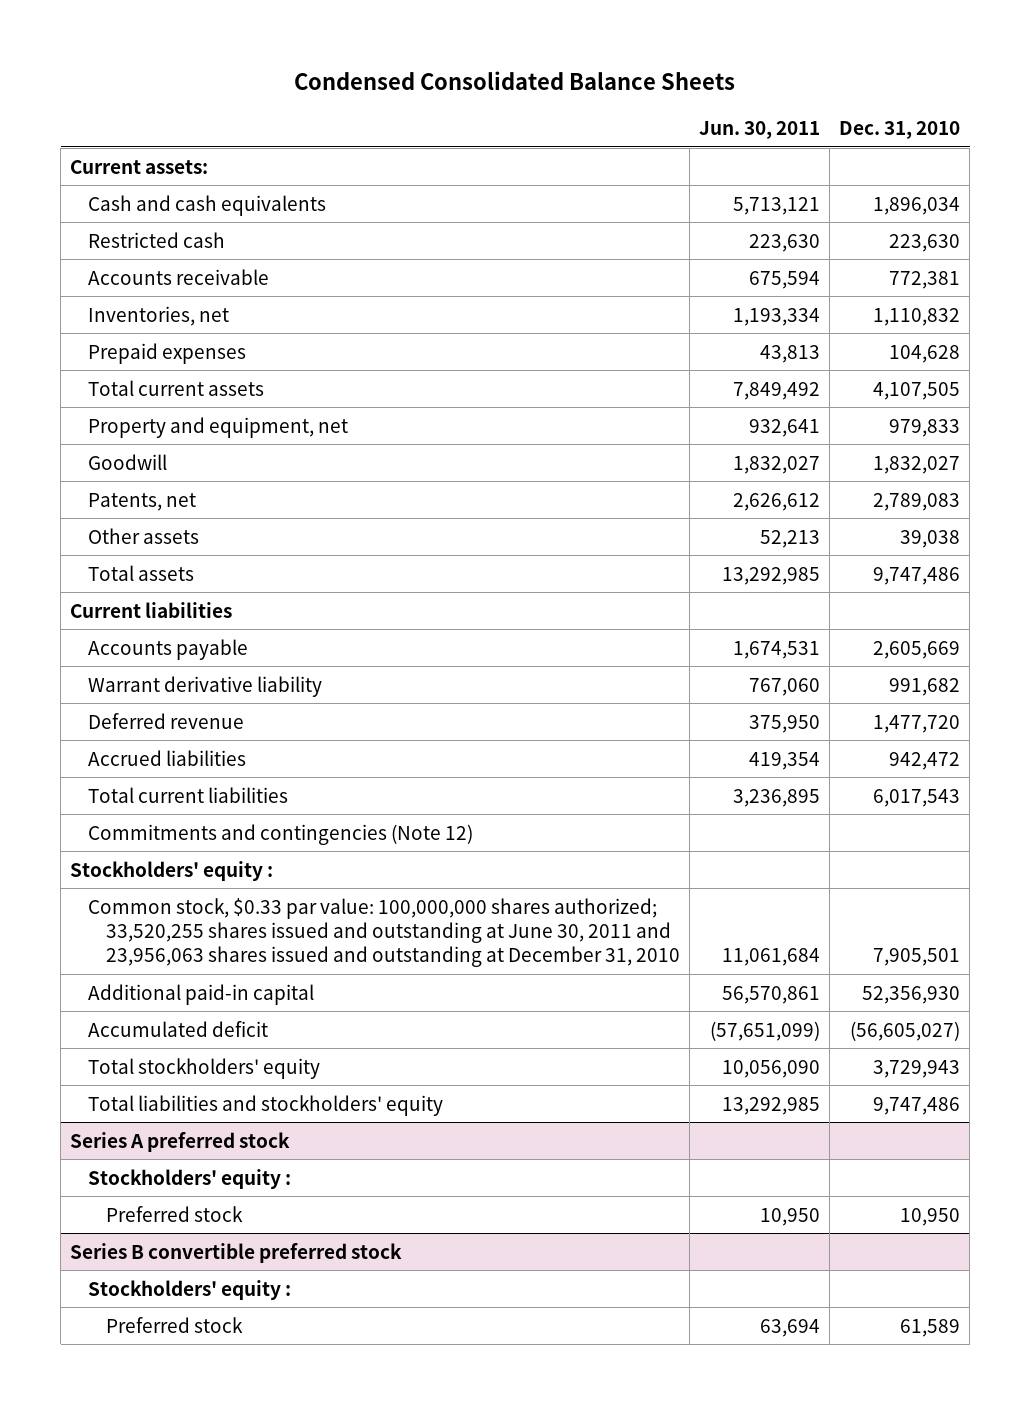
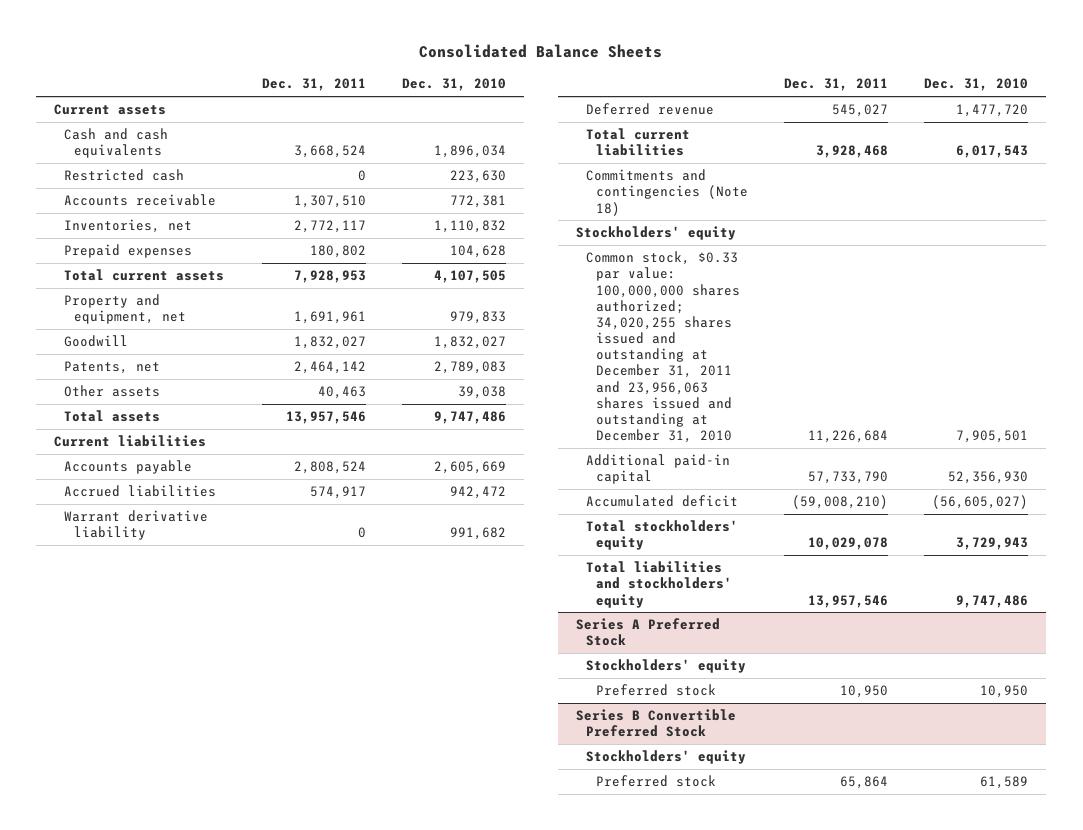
- Condensed Consolidated Balance Sheets
+ Consolidated Balance Sheets
- | Jun. 30, 2011 | Dec. 31, 2010
+ | Dec. 31, 2011 | Dec. 31, 2010
- Current assets:
+ Current assets
moved up: Accrued liabilities | 574,917 | 942,472
- Commitments and contingencies (Note 12)
- Stockholders' equity :
- Common stock, $0.33 par value: 100,000,000 shares authorized; 33,520,255 shares issued and outstanding at June 30, 2011 and 23,956,063 shares issued and outstanding at December 31, 2010 | 11,061,684 | 7,905,501
+ Commitments and contingencies (Note 18)
+ Stockholders' equity
+ Common stock, $0.33 par value: 100,000,000 shares authorized; 34,020,255 shares issued and outstanding at December 31, 2011 and 23,956,063 shares issued and outstanding at December 31, 2010 | 11,226,684 | 7,905,501
- Series A preferred stock
- Stockholders' equity :
+ Series A Preferred Stock
+ Stockholders' equity
- Series B convertible preferred stock
- Stockholders' equity :
+ Series B Convertible Preferred Stock
+ Stockholders' equity

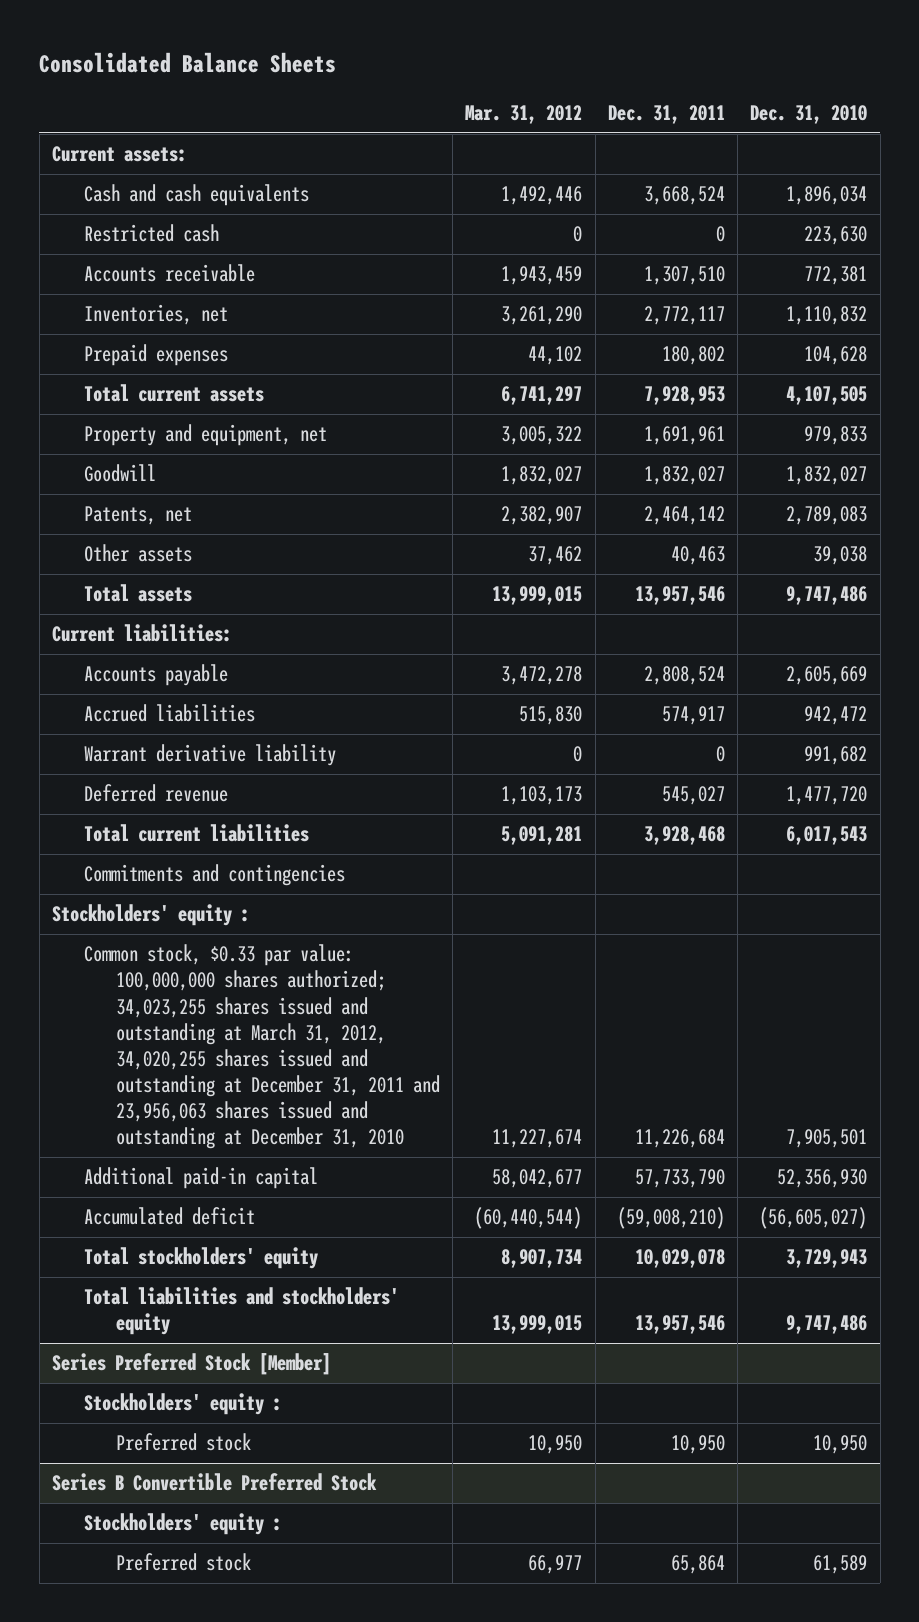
- | Dec. 31, 2011 | Dec. 31, 2010
+ | Mar. 31, 2012 | Dec. 31, 2011 | Dec. 31, 2010
- Current assets
+ Current assets:
- Current liabilities
+ Current liabilities:
- Commitments and contingencies (Note 18)
- Stockholders' equity
- Common stock, $0.33 par value: 100,000,000 shares authorized; 34,020,255 shares issued and outstanding at December 31, 2011 and 23,956,063 shares issued and outstanding at December 31, 2010 | 11,226,684 | 7,905,501
+ Commitments and contingencies
+ Stockholders' equity :
+ Common stock, $0.33 par value: 100,000,000 shares authorized; 34,023,255 shares issued and outstanding at March 31, 2012, 34,020,255 shares issued and outstanding at December 31, 2011 and 23,956,063 shares issued and outstanding at December 31, 2010 | 11,227,674 | 11,226,684 | 7,905,501
- Series A Preferred Stock
- Stockholders' equity
+ Series Preferred Stock [Member]
+ Stockholders' equity :
@ Series B Convertible Preferred Stock
- Stockholders' equity
+ Stockholders' equity :

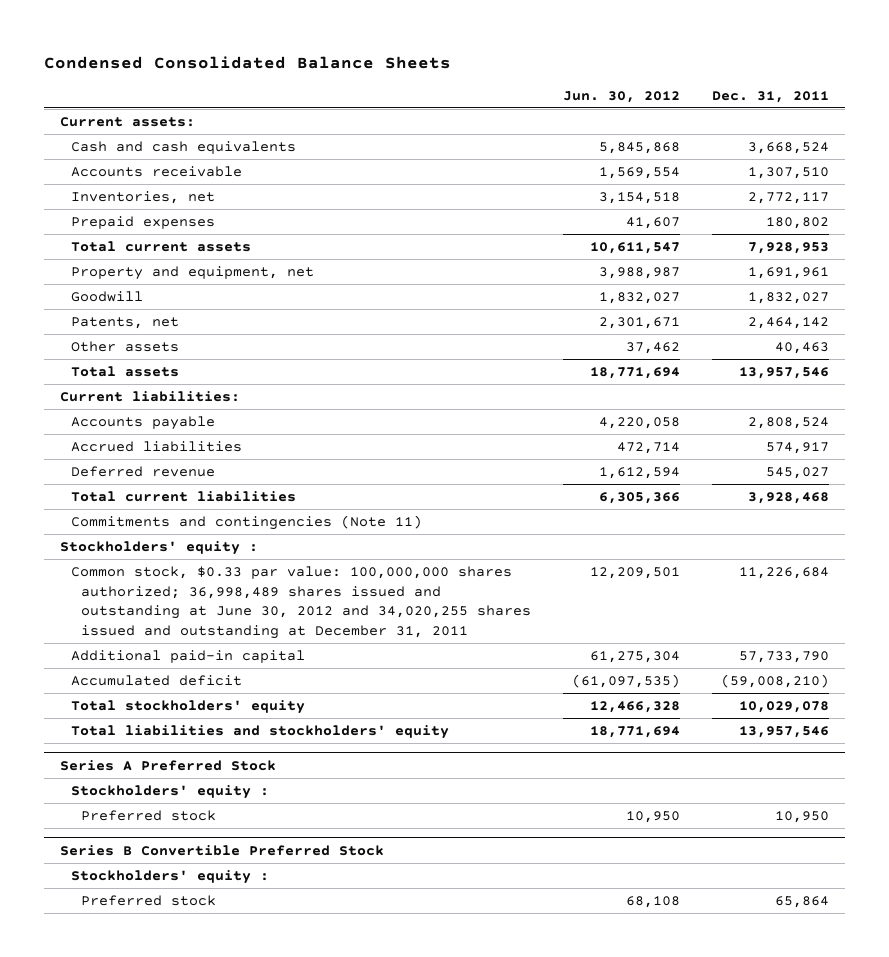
- Consolidated Balance Sheets
+ Condensed Consolidated Balance Sheets
- | Mar. 31, 2012 | Dec. 31, 2011 | Dec. 31, 2010
+ | Jun. 30, 2012 | Dec. 31, 2011
- Restricted cash | 0 | 0 | 223,630
- Warrant derivative liability | 0 | 0 | 991,682
- Commitments and contingencies
+ Commitments and contingencies (Note 11)
- Common stock, $0.33 par value: 100,000,000 shares authorized; 34,023,255 shares issued and outstanding at March 31, 2012, 34,020,255 shares issued and outstanding at December 31, 2011 and 23,956,063 shares issued and outstanding at December 31, 2010 | 11,227,674 | 11,226,684 | 7,905,501
+ Common stock, $0.33 par value: 100,000,000 shares authorized; 36,998,489 shares issued and outstanding at June 30, 2012 and 34,020,255 shares issued and outstanding at December 31, 2011 | 12,209,501 | 11,226,684
- Series Preferred Stock [Member]
+ Series A Preferred Stock

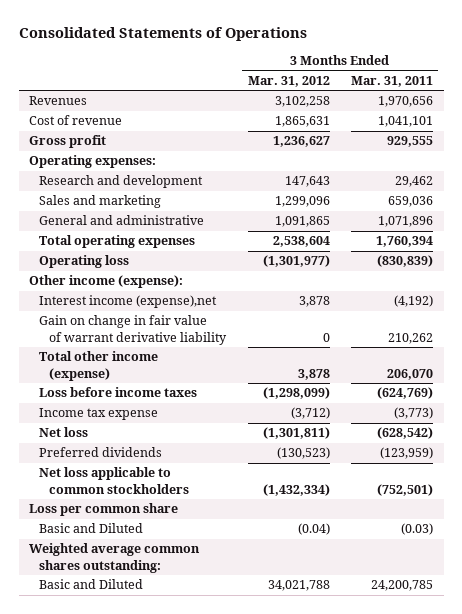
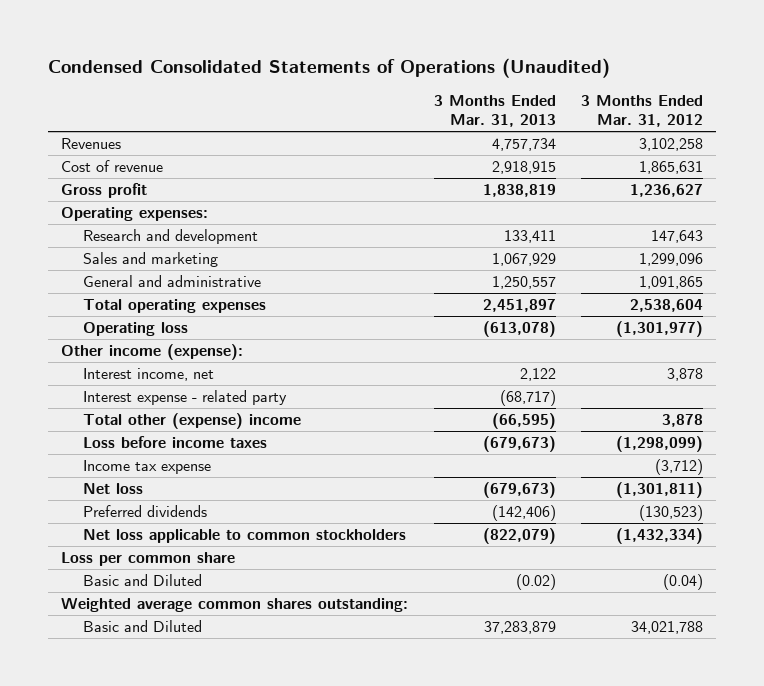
- Consolidated Statements of Operations
+ Condensed Consolidated Statements of Operations (Unaudited)
- | 3 Months Ended Mar. 31, 2012 | 3 Months Ended Mar. 31, 2011
+ | 3 Months Ended Mar. 31, 2013 | 3 Months Ended Mar. 31, 2012
- Interest income (expense),net | 3,878 | (4,192)
- Gain on change in fair value of warrant derivative liability | 0 | 210,262
- Total other income (expense) | 3,878 | 206,070
+ Interest income, net | 2,122 | 3,878
+ Interest expense - related party | (68,717) |
+ Total other (expense) income | (66,595) | 3,878

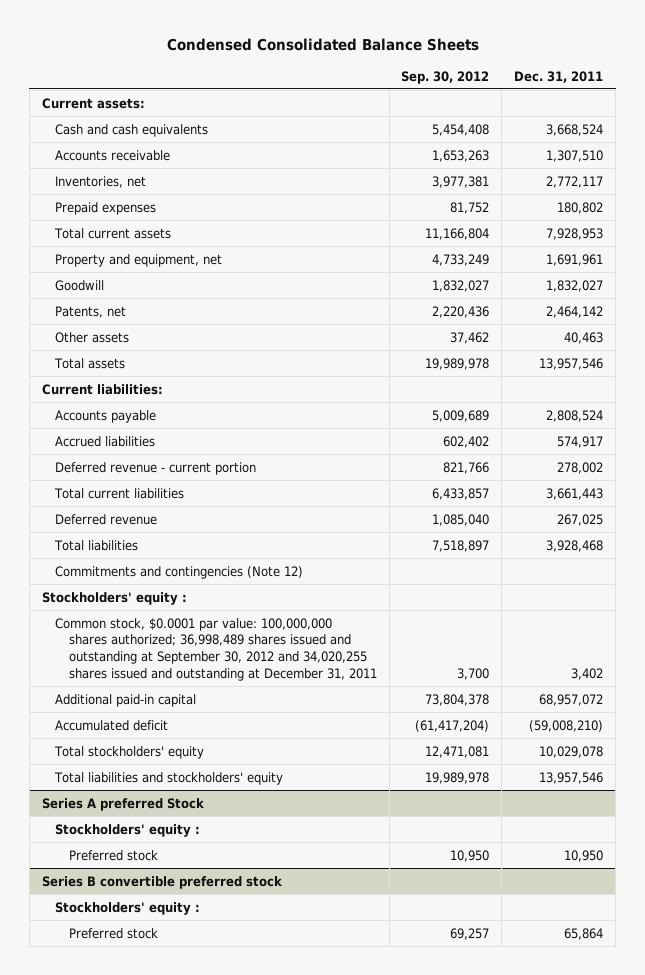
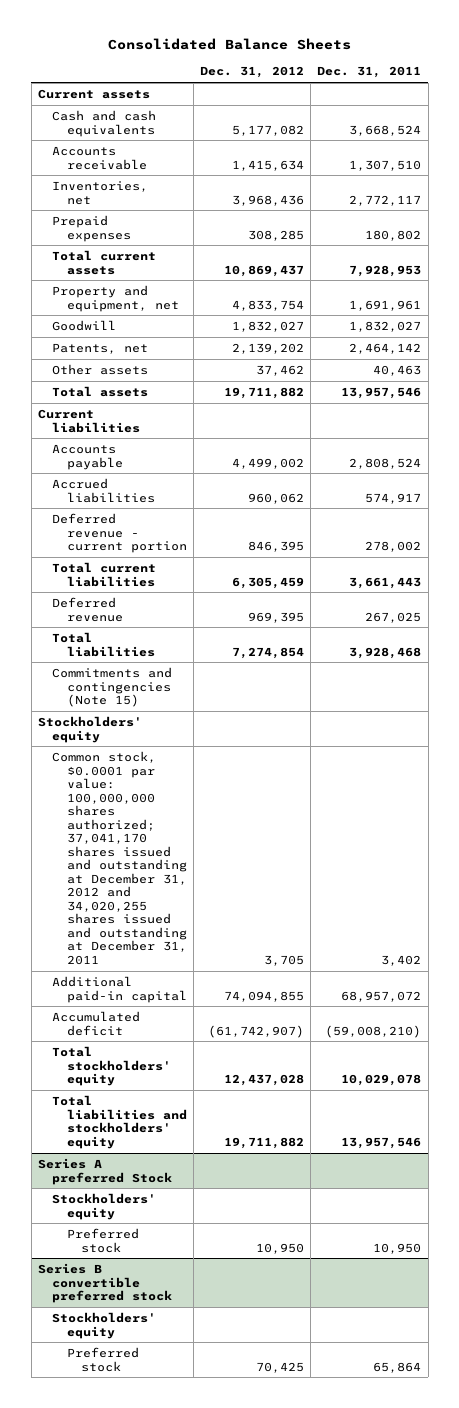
- Condensed Consolidated Balance Sheets
+ Consolidated Balance Sheets
- | Sep. 30, 2012 | Dec. 31, 2011
+ | Dec. 31, 2012 | Dec. 31, 2011
- Current assets:
+ Current assets
- Current liabilities:
+ Current liabilities
- Commitments and contingencies (Note 12)
- Stockholders' equity :
- Common stock, $0.0001 par value: 100,000,000 shares authorized; 36,998,489 shares issued and outstanding at September 30, 2012 and 34,020,255 shares issued and outstanding at December 31, 2011 | 3,700 | 3,402
+ Commitments and contingencies (Note 15)
+ Stockholders' equity
+ Common stock, $0.0001 par value: 100,000,000 shares authorized; 37,041,170 shares issued and outstanding at December 31, 2012 and 34,020,255 shares issued and outstanding at December 31, 2011 | 3,705 | 3,402
@ Series A preferred Stock
- Stockholders' equity :
+ Stockholders' equity
@ Series B convertible preferred stock
- Stockholders' equity :
+ Stockholders' equity

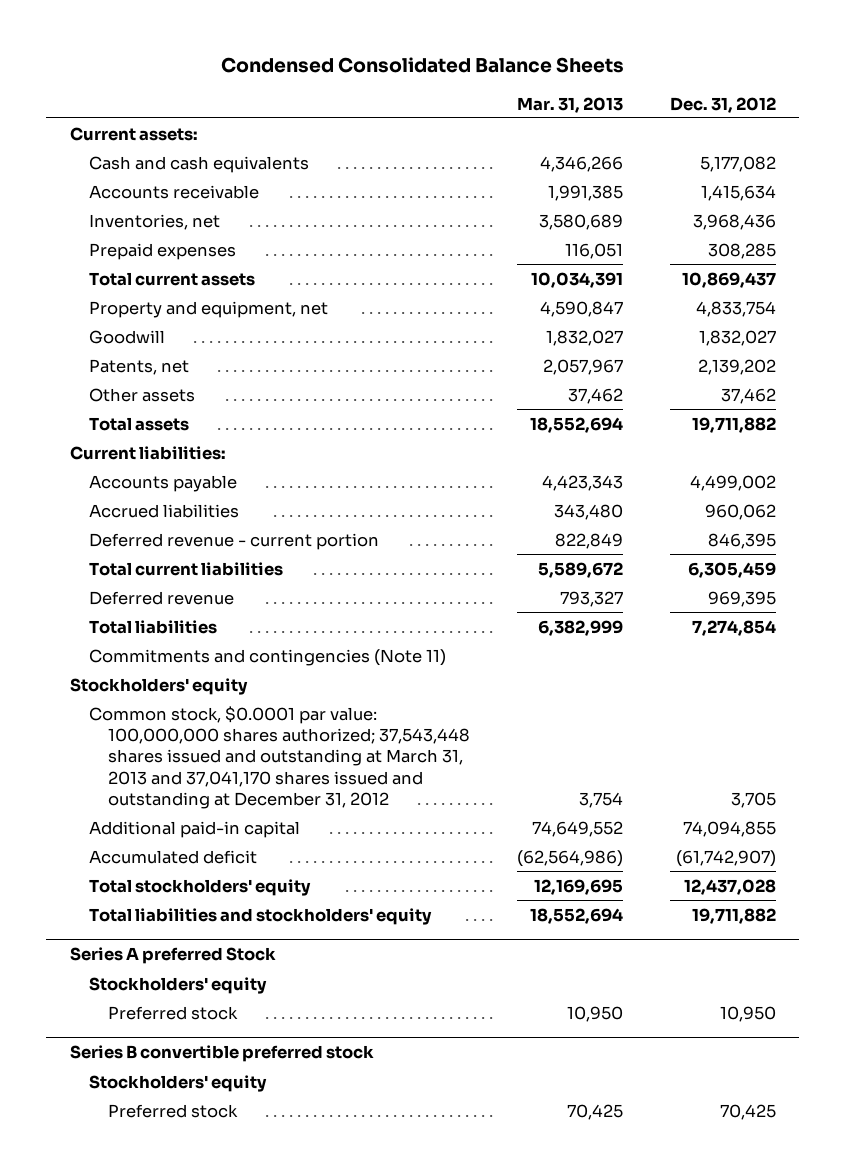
- Consolidated Balance Sheets
+ Condensed Consolidated Balance Sheets
- | Dec. 31, 2012 | Dec. 31, 2011
+ | Mar. 31, 2013 | Dec. 31, 2012
- Current assets
+ Current assets:
- Current liabilities
+ Current liabilities:
- Commitments and contingencies (Note 15)
+ Commitments and contingencies (Note 11)
- Common stock, $0.0001 par value: 100,000,000 shares authorized; 37,041,170 shares issued and outstanding at December 31, 2012 and 34,020,255 shares issued and outstanding at December 31, 2011 | 3,705 | 3,402
+ Common stock, $0.0001 par value: 100,000,000 shares authorized; 37,543,448 shares issued and outstanding at March 31, 2013 and 37,041,170 shares issued and outstanding at December 31, 2012 | 3,754 | 3,705

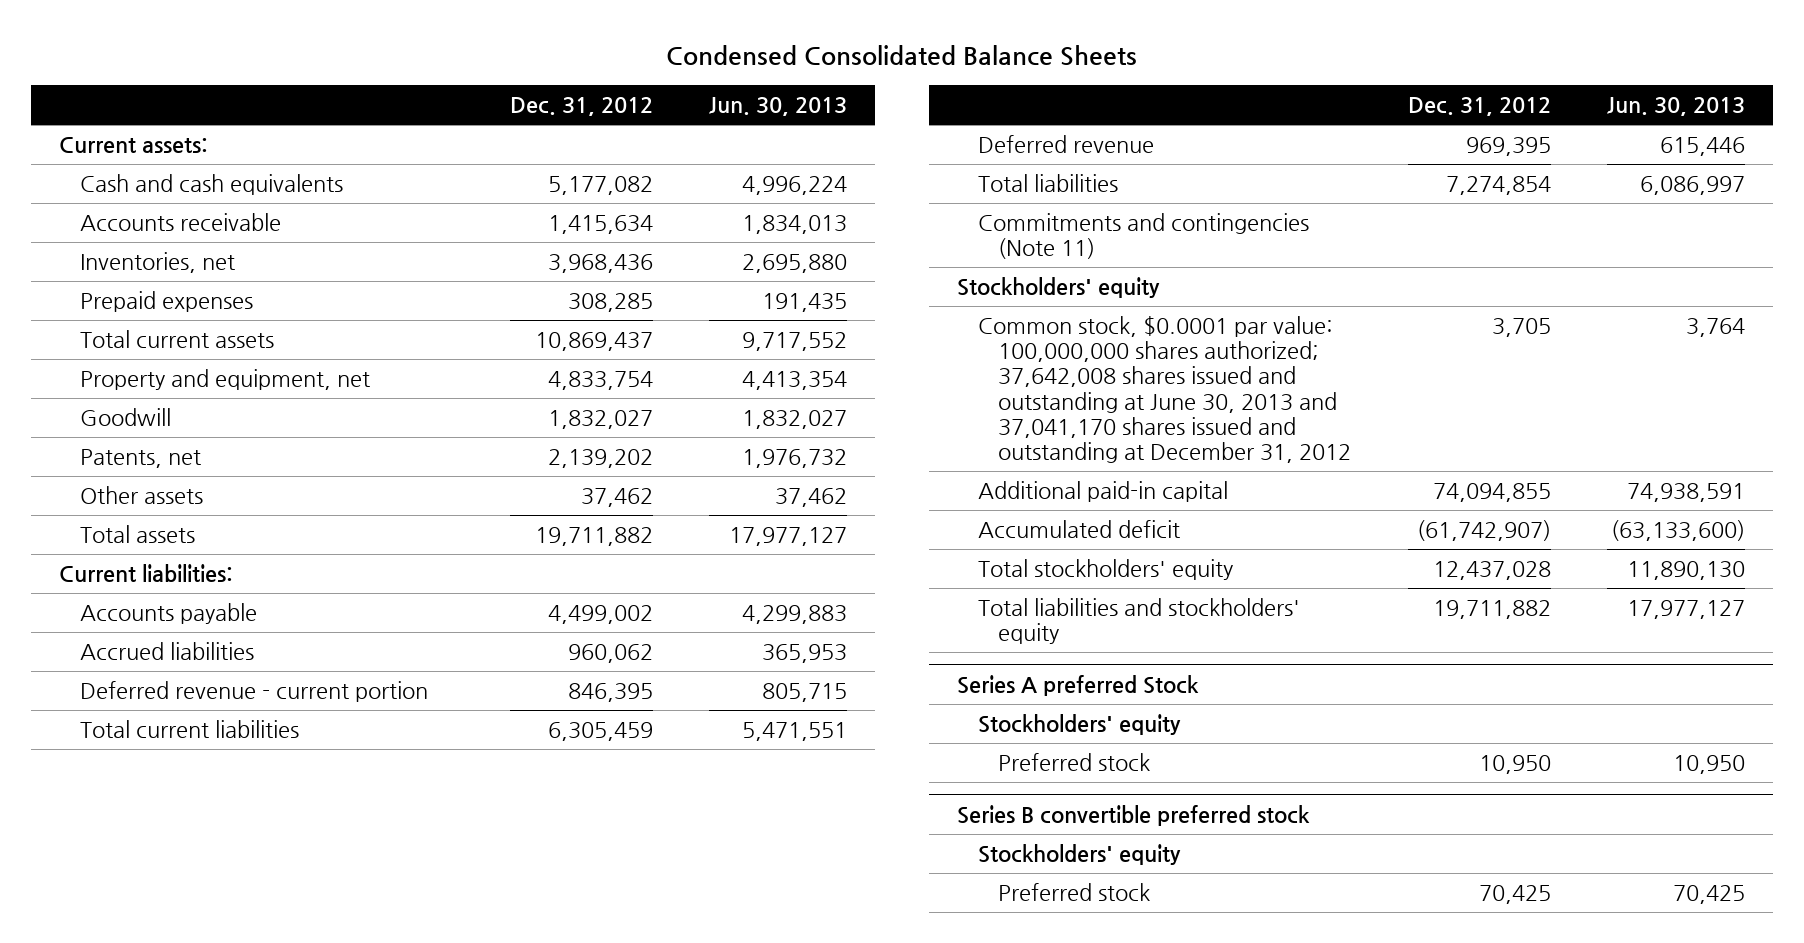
- | Mar. 31, 2013 | Dec. 31, 2012
+ | Dec. 31, 2012 | Jun. 30, 2013
- Common stock, $0.0001 par value: 100,000,000 shares authorized; 37,543,448 shares issued and outstanding at March 31, 2013 and 37,041,170 shares issued and outstanding at December 31, 2012 | 3,754 | 3,705
+ Common stock, $0.0001 par value: 100,000,000 shares authorized; 37,642,008 shares issued and outstanding at June 30, 2013 and 37,041,170 shares issued and outstanding at December 31, 2012 | 3,705 | 3,764

